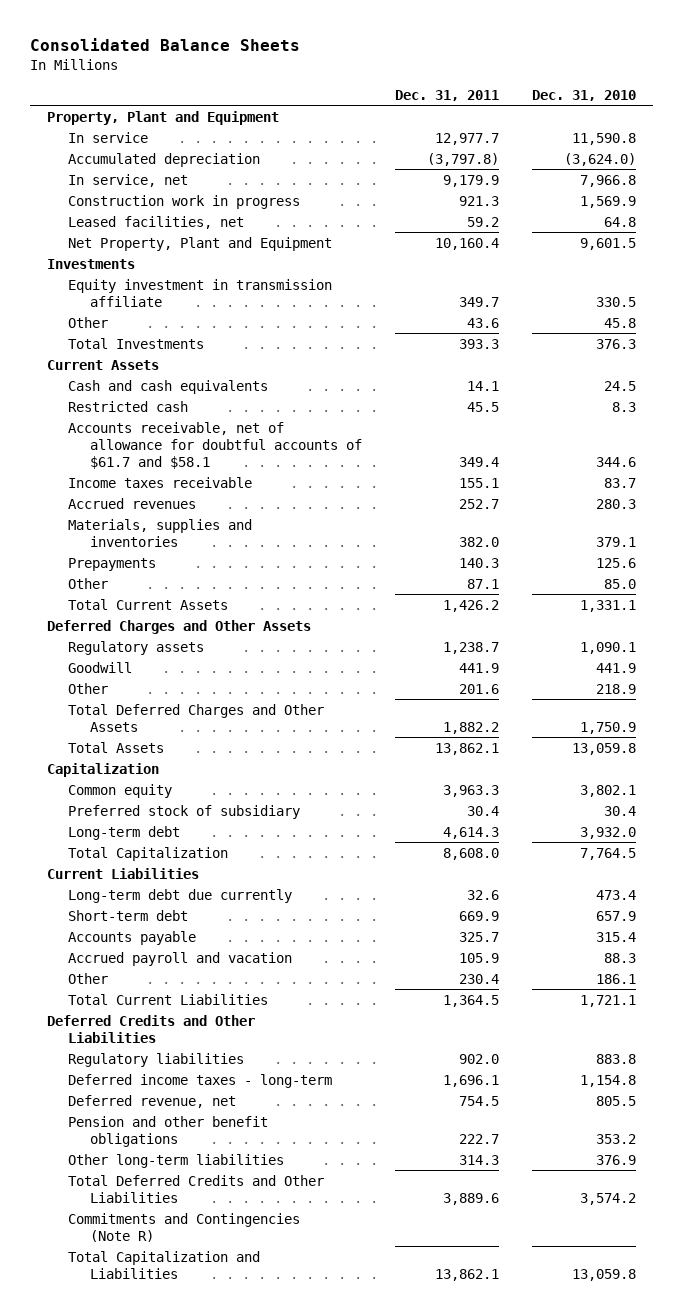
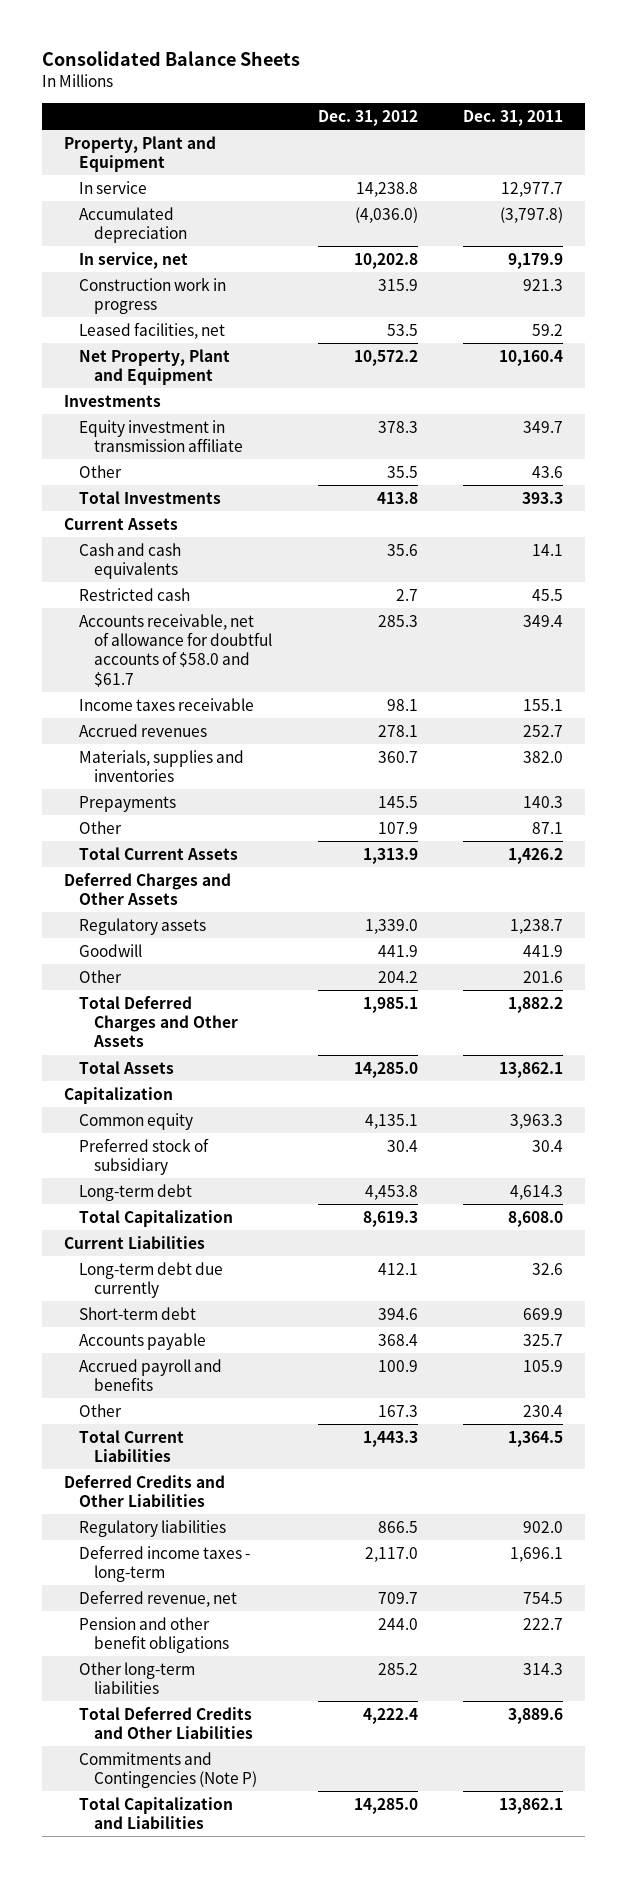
- | Dec. 31, 2011 | Dec. 31, 2010
+ | Dec. 31, 2012 | Dec. 31, 2011
- Accounts receivable, net of allowance for doubtful accounts of $61.7 and $58.1 | 349.4 | 344.6
+ Accounts receivable, net of allowance for doubtful accounts of $58.0 and $61.7 | 285.3 | 349.4
- Accrued payroll and vacation | 105.9 | 88.3
+ Accrued payroll and benefits | 100.9 | 105.9
- Commitments and Contingencies (Note R)
+ Commitments and Contingencies (Note P)

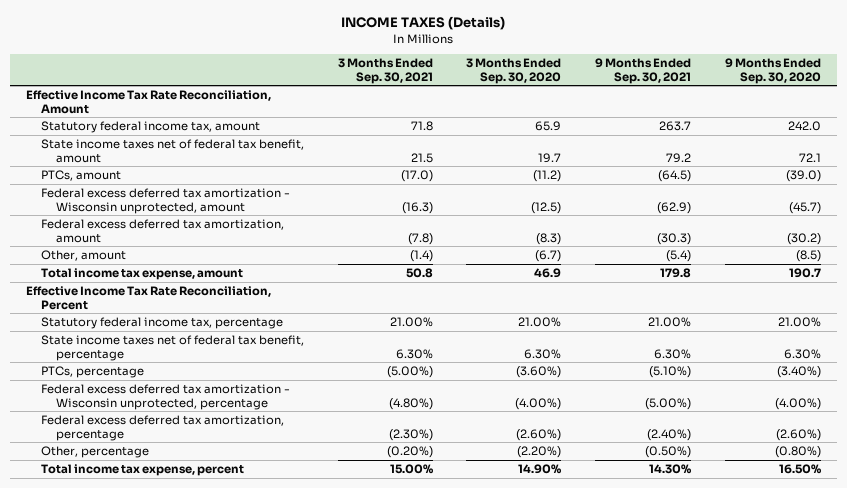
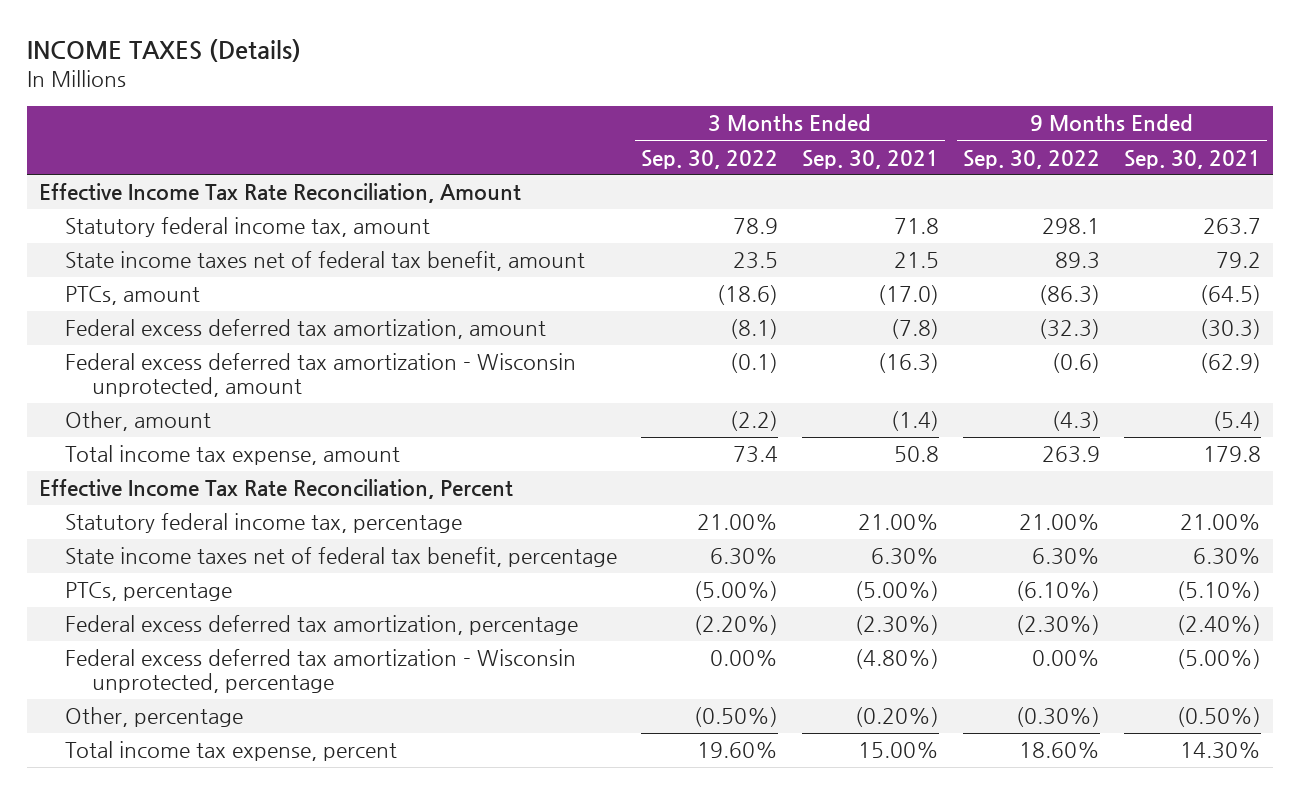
- | 3 Months Ended Sep. 30, 2021 | 3 Months Ended Sep. 30, 2020 | 9 Months Ended Sep. 30, 2021 | 9 Months Ended Sep. 30, 2020
+ | 3 Months Ended Sep. 30, 2022 | 3 Months Ended Sep. 30, 2021 | 9 Months Ended Sep. 30, 2022 | 9 Months Ended Sep. 30, 2021
moved down: Federal excess deferred tax amortization - Wisconsin unprotected, amount | (0.1) | (16.3) | (0.6) | (62.9)
moved down: Federal excess deferred tax amortization - Wisconsin unprotected, percentage | 0.00% | (4.80%) | 0.00% | (5.00%)

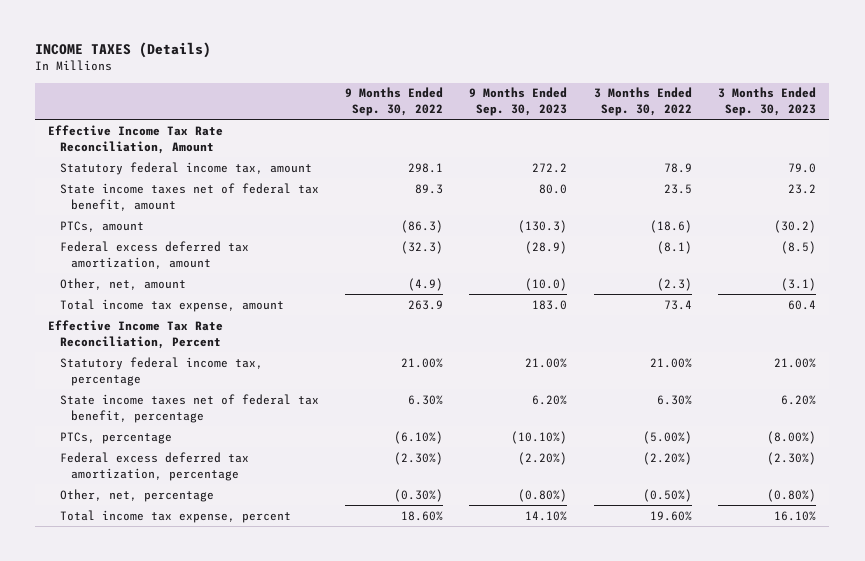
- | 3 Months Ended Sep. 30, 2022 | 3 Months Ended Sep. 30, 2021 | 9 Months Ended Sep. 30, 2022 | 9 Months Ended Sep. 30, 2021
+ | 9 Months Ended Sep. 30, 2022 | 9 Months Ended Sep. 30, 2023 | 3 Months Ended Sep. 30, 2022 | 3 Months Ended Sep. 30, 2023
- Federal excess deferred tax amortization - Wisconsin unprotected, amount | (0.1) | (16.3) | (0.6) | (62.9)
- Other, amount | (2.2) | (1.4) | (4.3) | (5.4)
+ Other, net, amount | (4.9) | (10.0) | (2.3) | (3.1)
- Federal excess deferred tax amortization - Wisconsin unprotected, percentage | 0.00% | (4.80%) | 0.00% | (5.00%)
- Other, percentage | (0.50%) | (0.20%) | (0.30%) | (0.50%)
+ Other, net, percentage | (0.30%) | (0.80%) | (0.50%) | (0.80%)

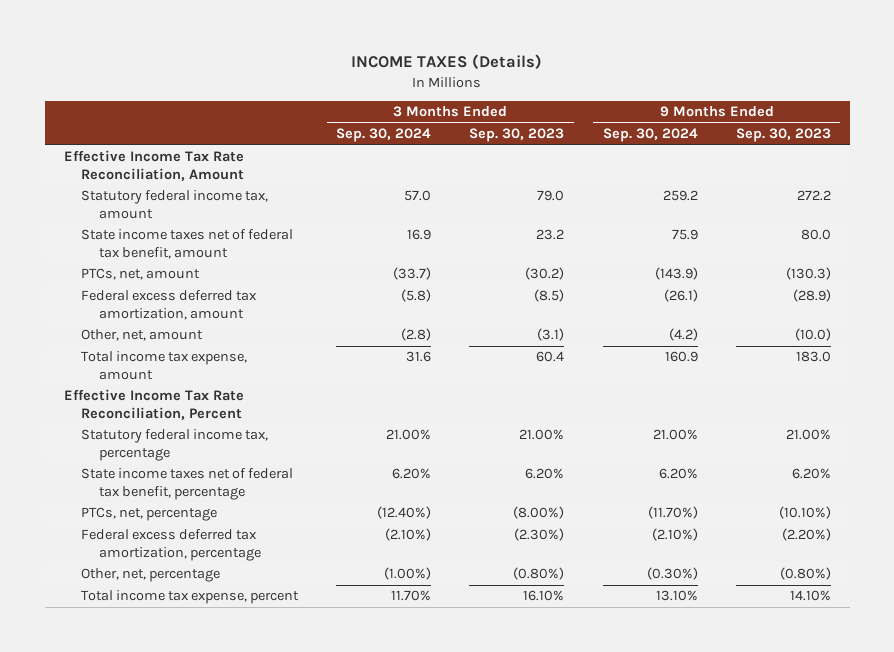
- | 9 Months Ended Sep. 30, 2022 | 9 Months Ended Sep. 30, 2023 | 3 Months Ended Sep. 30, 2022 | 3 Months Ended Sep. 30, 2023
+ | 3 Months Ended Sep. 30, 2024 | 3 Months Ended Sep. 30, 2023 | 9 Months Ended Sep. 30, 2024 | 9 Months Ended Sep. 30, 2023
- PTCs, amount | (86.3) | (130.3) | (18.6) | (30.2)
+ PTCs, net, amount | (33.7) | (30.2) | (143.9) | (130.3)
- PTCs, percentage | (6.10%) | (10.10%) | (5.00%) | (8.00%)
+ PTCs, net, percentage | (12.40%) | (8.00%) | (11.70%) | (10.10%)

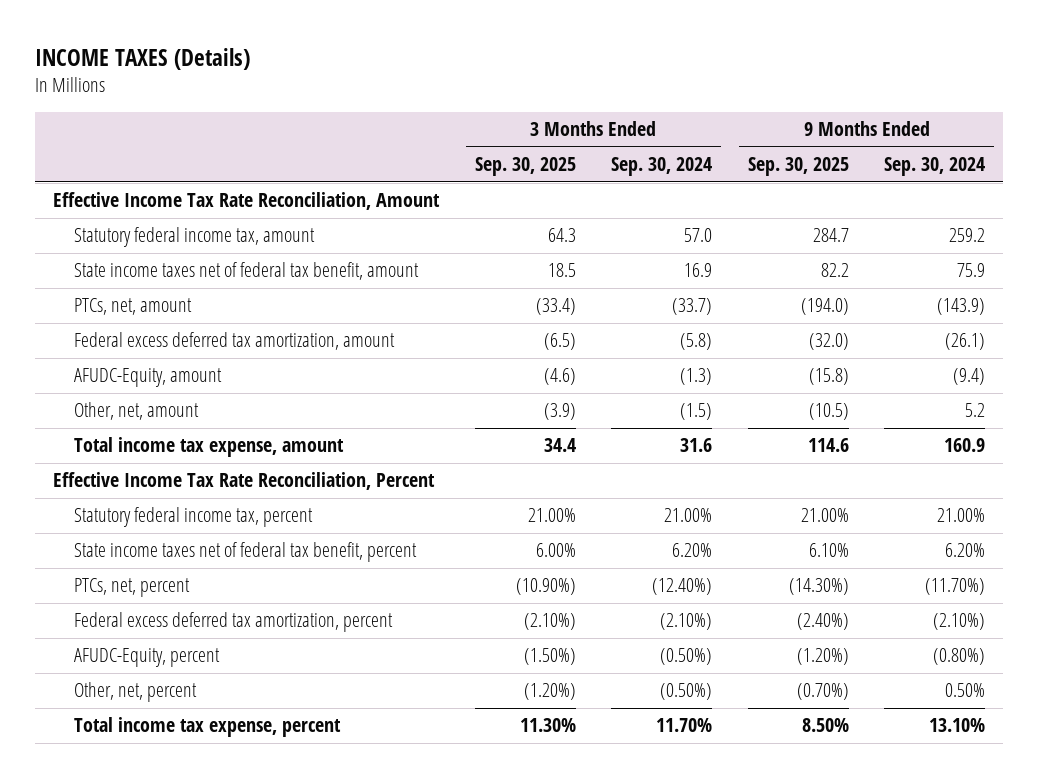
- | 3 Months Ended Sep. 30, 2024 | 3 Months Ended Sep. 30, 2023 | 9 Months Ended Sep. 30, 2024 | 9 Months Ended Sep. 30, 2023
+ | 3 Months Ended Sep. 30, 2025 | 3 Months Ended Sep. 30, 2024 | 9 Months Ended Sep. 30, 2025 | 9 Months Ended Sep. 30, 2024
- Other, net, amount | (2.8) | (3.1) | (4.2) | (10.0)
+ AFUDC-Equity, amount | (4.6) | (1.3) | (15.8) | (9.4)
+ Other, net, amount | (3.9) | (1.5) | (10.5) | 5.2
- Statutory federal income tax, percentage | 21.00% | 21.00% | 21.00% | 21.00%
- State income taxes net of federal tax benefit, percentage | 6.20% | 6.20% | 6.20% | 6.20%
- PTCs, net, percentage | (12.40%) | (8.00%) | (11.70%) | (10.10%)
- Federal excess deferred tax amortization, percentage | (2.10%) | (2.30%) | (2.10%) | (2.20%)
- Other, net, percentage | (1.00%) | (0.80%) | (0.30%) | (0.80%)
+ Statutory federal income tax, percent | 21.00% | 21.00% | 21.00% | 21.00%
+ State income taxes net of federal tax benefit, percent | 6.00% | 6.20% | 6.10% | 6.20%
+ PTCs, net, percent | (10.90%) | (12.40%) | (14.30%) | (11.70%)
+ Federal excess deferred tax amortization, percent | (2.10%) | (2.10%) | (2.40%) | (2.10%)
+ AFUDC-Equity, percent | (1.50%) | (0.50%) | (1.20%) | (0.80%)
+ Other, net, percent | (1.20%) | (0.50%) | (0.70%) | 0.50%

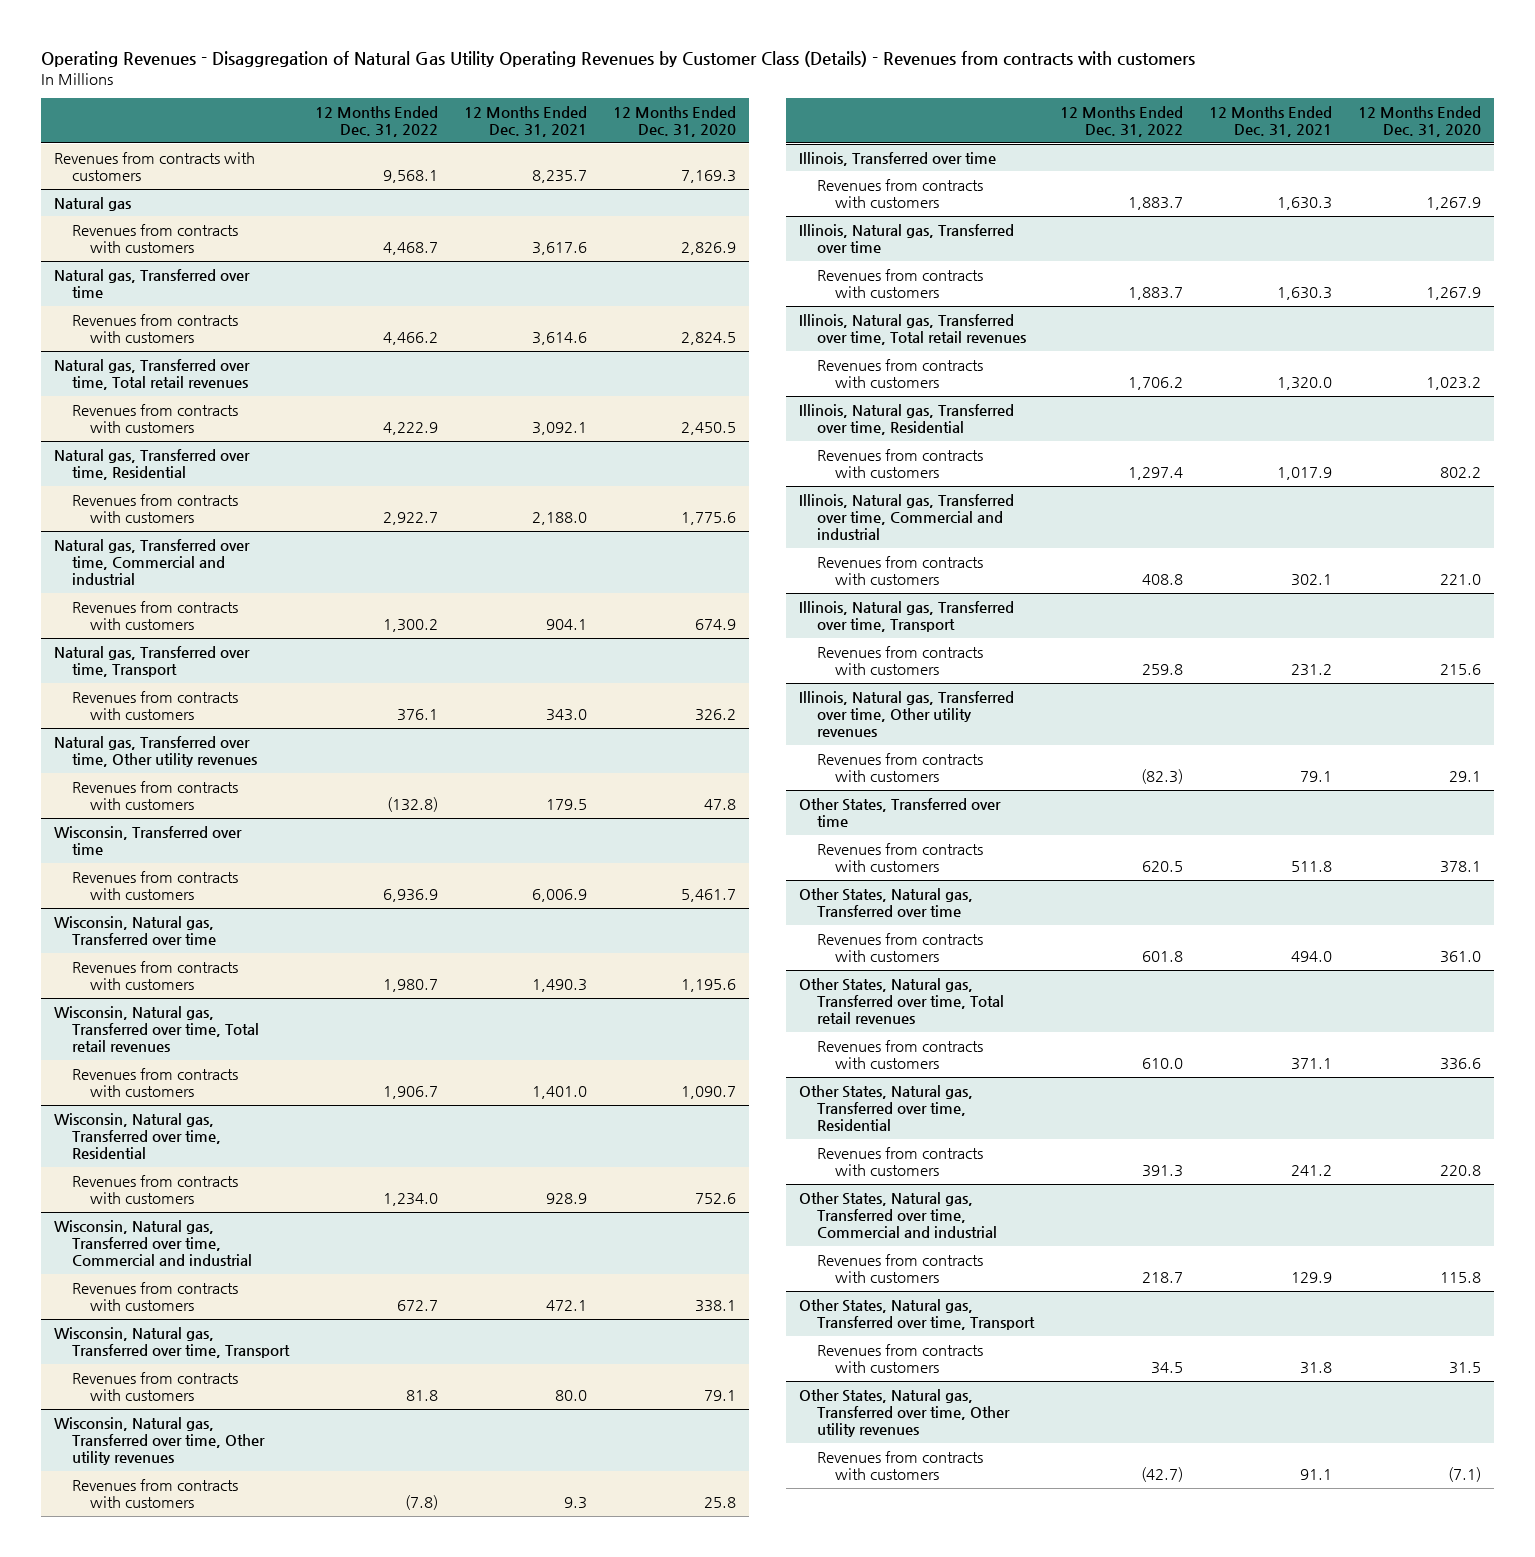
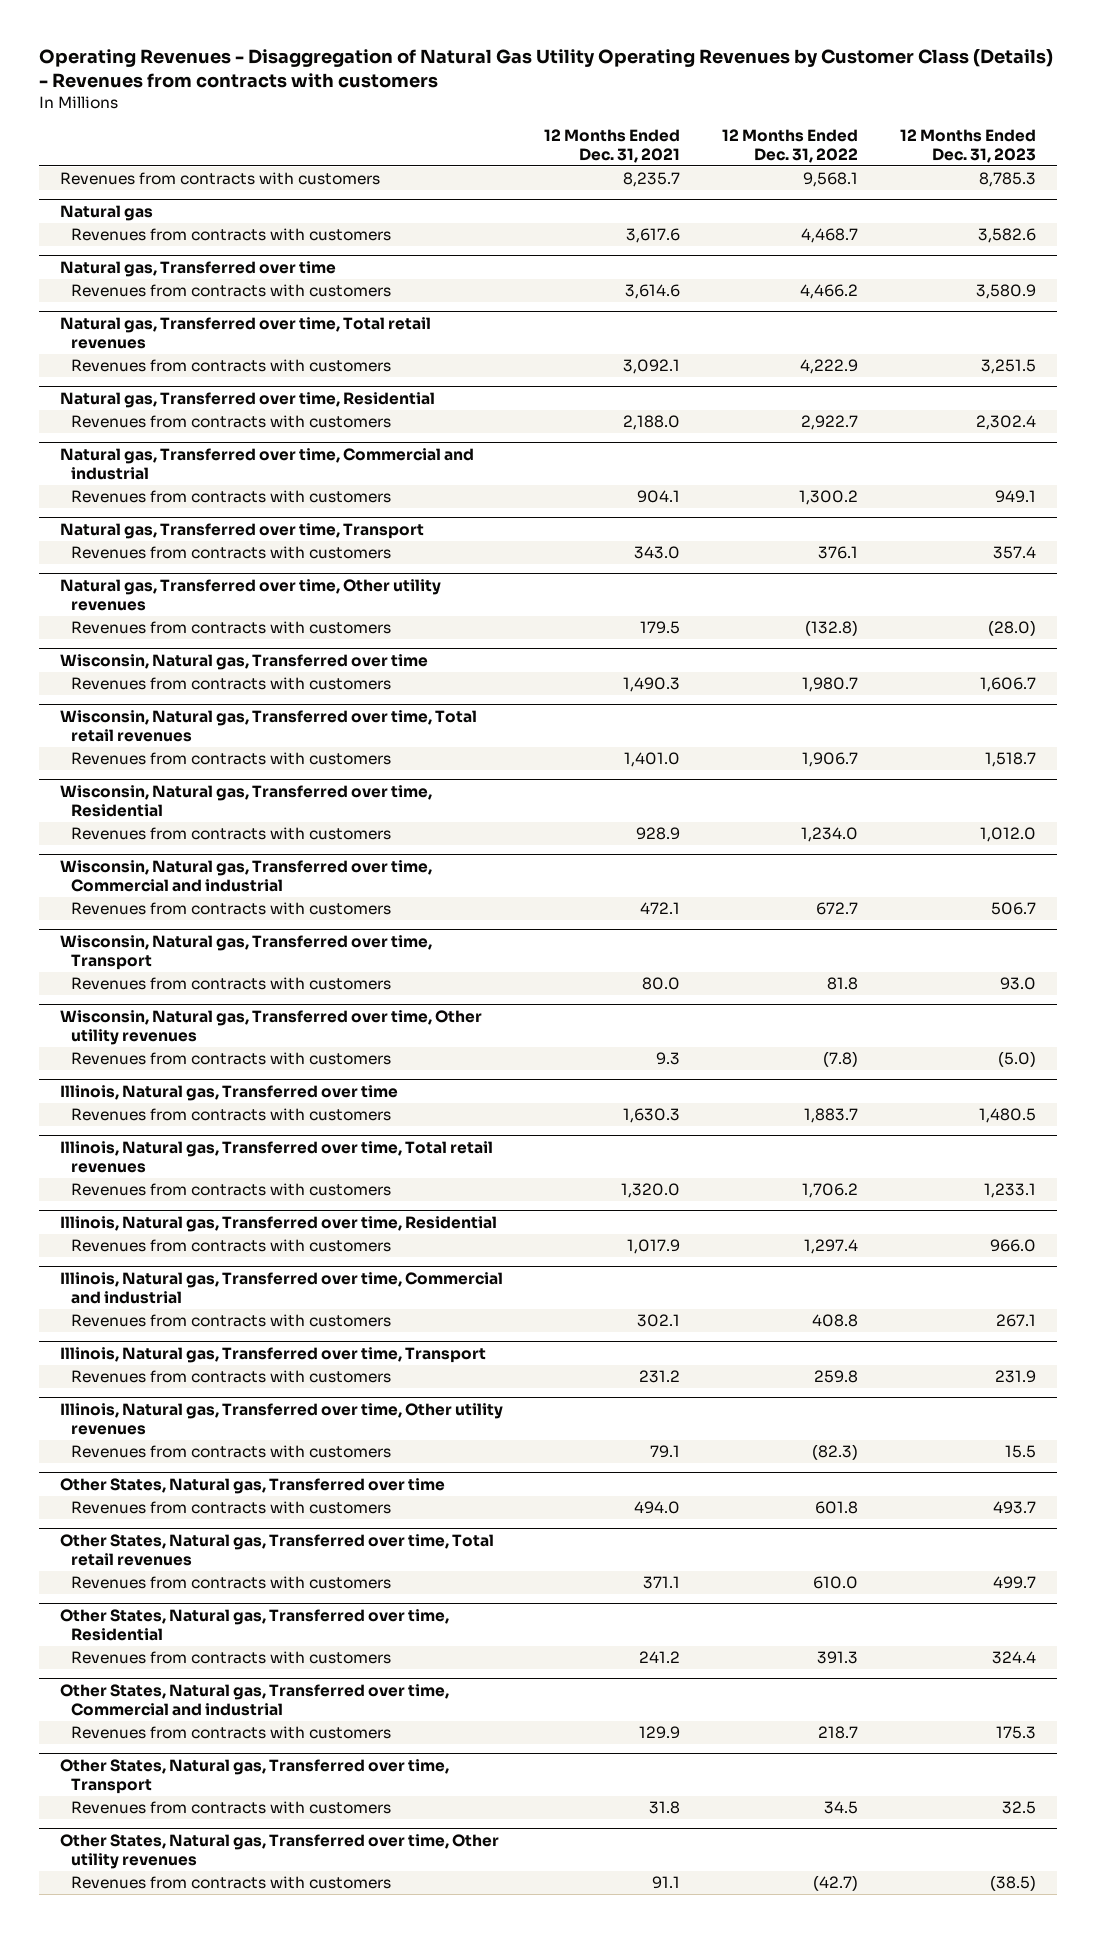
- | 12 Months Ended Dec. 31, 2022 | 12 Months Ended Dec. 31, 2021 | 12 Months Ended Dec. 31, 2020
+ | 12 Months Ended Dec. 31, 2021 | 12 Months Ended Dec. 31, 2022 | 12 Months Ended Dec. 31, 2023
- Wisconsin, Transferred over time
- Revenues from contracts with customers | 6,936.9 | 6,006.9 | 5,461.7
- Illinois, Transferred over time
- Revenues from contracts with customers | 1,883.7 | 1,630.3 | 1,267.9
- Other States, Transferred over time
- Revenues from contracts with customers | 620.5 | 511.8 | 378.1

